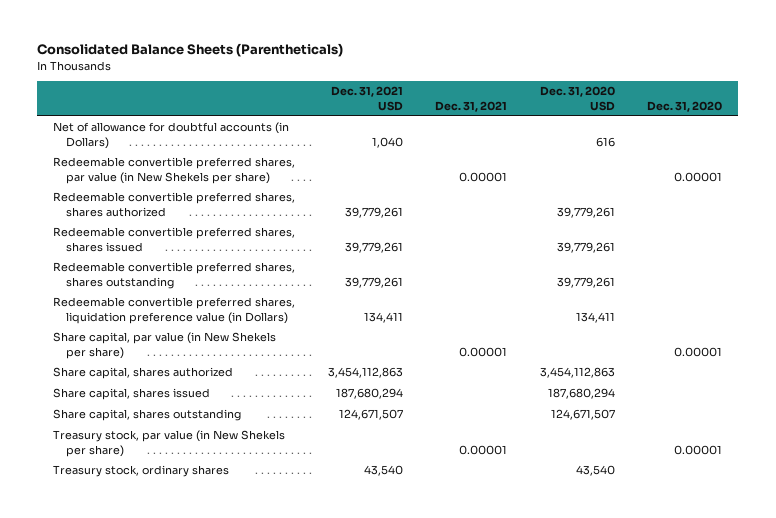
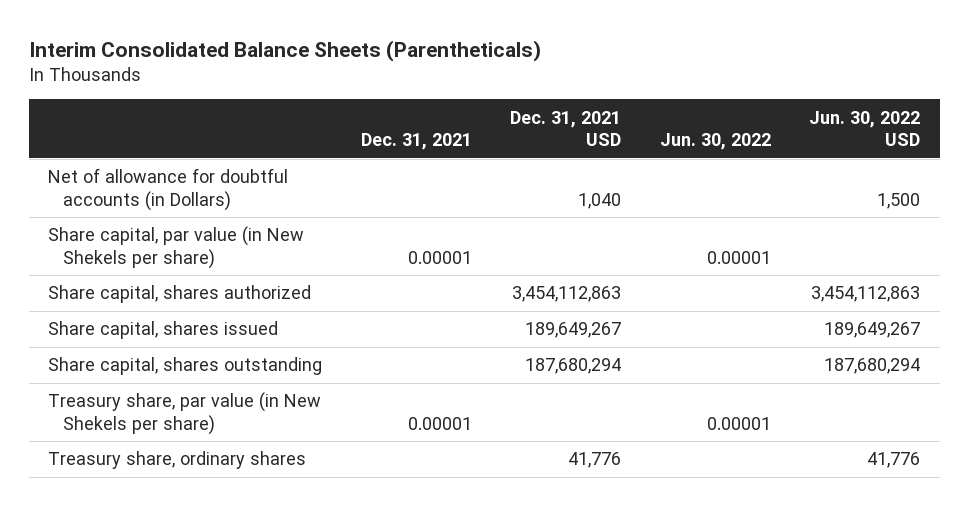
- Consolidated Balance Sheets (Parentheticals)
+ Interim Consolidated Balance Sheets (Parentheticals)
- | Dec. 31, 2021 USD | Dec. 31, 2021 | Dec. 31, 2020 USD | Dec. 31, 2020
+ | Dec. 31, 2021 | Dec. 31, 2021 USD | Jun. 30, 2022 | Jun. 30, 2022 USD
- Redeemable convertible preferred shares, par value (in New Shekels per share) | | 0.00001 | | 0.00001
- Redeemable convertible preferred shares, shares authorized | 39,779,261 | | 39,779,261 |
- Redeemable convertible preferred shares, shares issued | 39,779,261 | | 39,779,261 |
- Redeemable convertible preferred shares, shares outstanding | 39,779,261 | | 39,779,261 |
- Redeemable convertible preferred shares, liquidation preference value (in Dollars) | 134,411 | | 134,411 |
- Share capital, shares issued | 187,680,294 | | 187,680,294 |
- Share capital, shares outstanding | 124,671,507 | | 124,671,507 |
- Treasury stock, par value (in New Shekels per share) | | 0.00001 | | 0.00001
- Treasury stock, ordinary shares | 43,540 | | 43,540 |
+ Share capital, shares issued | | 189,649,267 | | 189,649,267
+ Share capital, shares outstanding | | 187,680,294 | | 187,680,294
+ Treasury share, par value (in New Shekels per share) | 0.00001 | | 0.00001 |
+ Treasury share, ordinary shares | | 41,776 | | 41,776

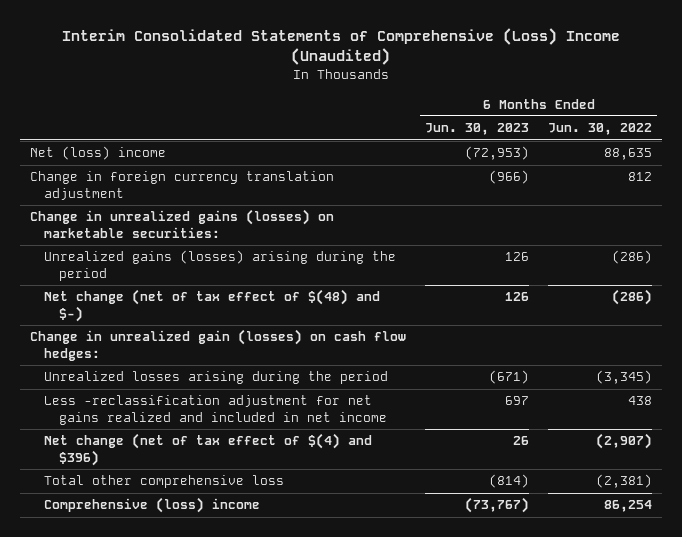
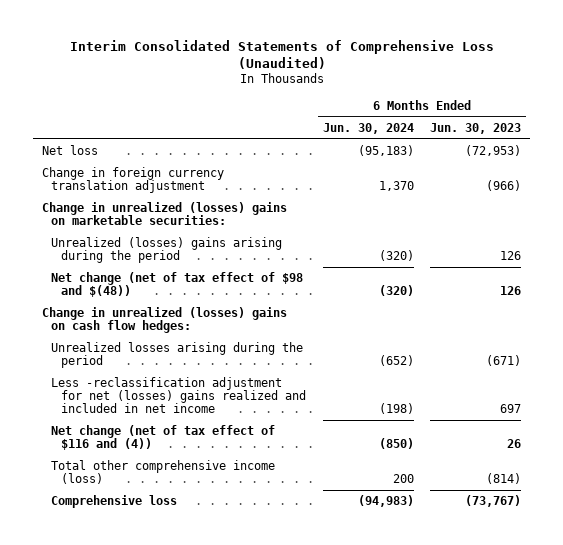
- Interim Consolidated Statements of Comprehensive (Loss) Income (Unaudited)
+ Interim Consolidated Statements of Comprehensive Loss (Unaudited)
- | 6 Months Ended Jun. 30, 2023 | 6 Months Ended Jun. 30, 2022
+ | 6 Months Ended Jun. 30, 2024 | 6 Months Ended Jun. 30, 2023
- Net (loss) income | (72,953) | 88,635
+ Net loss | (95,183) | (72,953)
- Change in unrealized gains (losses) on marketable securities:
- Unrealized gains (losses) arising during the period | 126 | (286)
- Net change (net of tax effect of $(48) and $-) | 126 | (286)
- Change in unrealized gain (losses) on cash flow hedges:
+ Change in unrealized (losses) gains on marketable securities:
+ Unrealized (losses) gains arising during the period | (320) | 126
+ Net change (net of tax effect of $98 and $(48)) | (320) | 126
+ Change in unrealized (losses) gains on cash flow hedges:
- Less -reclassification adjustment for net gains realized and included in net income | 697 | 438
- Net change (net of tax effect of $(4) and $396) | 26 | (2,907)
- Total other comprehensive loss | (814) | (2,381)
- Comprehensive (loss) income | (73,767) | 86,254
+ Less -reclassification adjustment for net (losses) gains realized and included in net income | (198) | 697
+ Net change (net of tax effect of $116 and (4)) | (850) | 26
+ Total other comprehensive income (loss) | 200 | (814)
+ Comprehensive loss | (94,983) | (73,767)

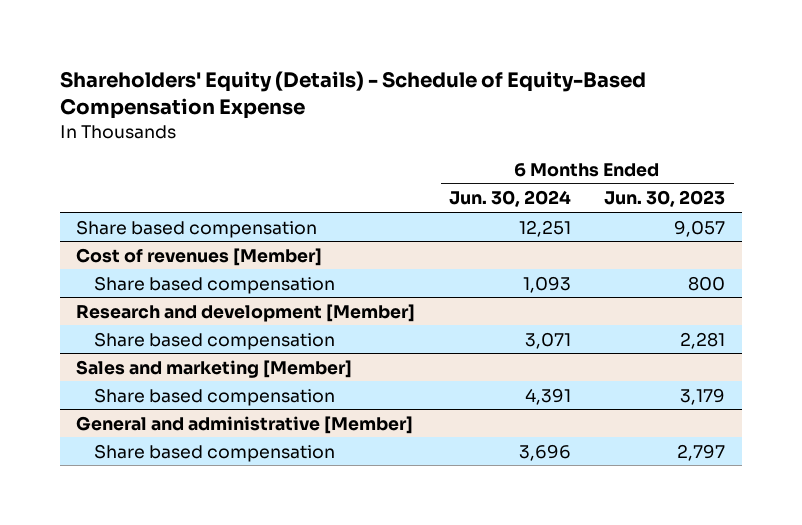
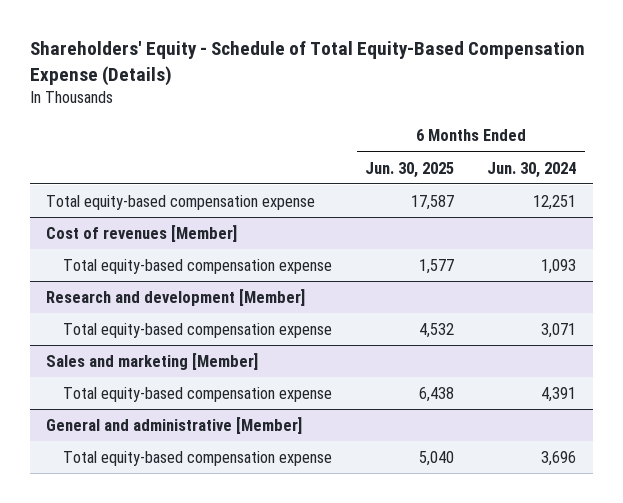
- Shareholders' Equity (Details) - Schedule of Equity-Based Compensation Expense
+ Shareholders' Equity - Schedule of Total Equity-Based Compensation Expense (Details)
- | 6 Months Ended Jun. 30, 2024 | 6 Months Ended Jun. 30, 2023
+ | 6 Months Ended Jun. 30, 2025 | 6 Months Ended Jun. 30, 2024
- Share based compensation | 12,251 | 9,057
+ Total equity-based compensation expense | 17,587 | 12,251
@ Cost of revenues [Member]
- Share based compensation | 1,093 | 800
+ Total equity-based compensation expense | 1,577 | 1,093
@ Research and development [Member]
- Share based compensation | 3,071 | 2,281
+ Total equity-based compensation expense | 4,532 | 3,071
@ Sales and marketing [Member]
- Share based compensation | 4,391 | 3,179
+ Total equity-based compensation expense | 6,438 | 4,391
@ General and administrative [Member]
- Share based compensation | 3,696 | 2,797
+ Total equity-based compensation expense | 5,040 | 3,696

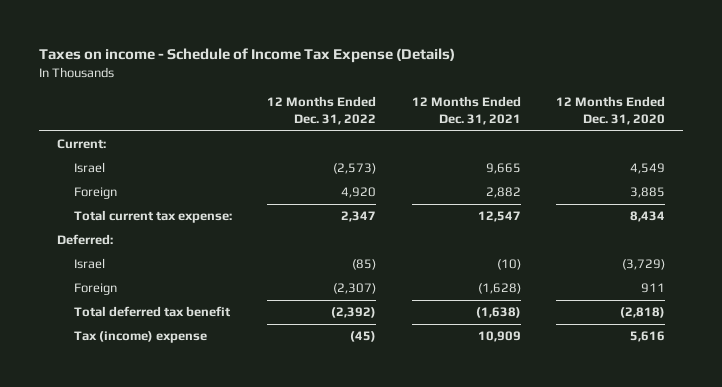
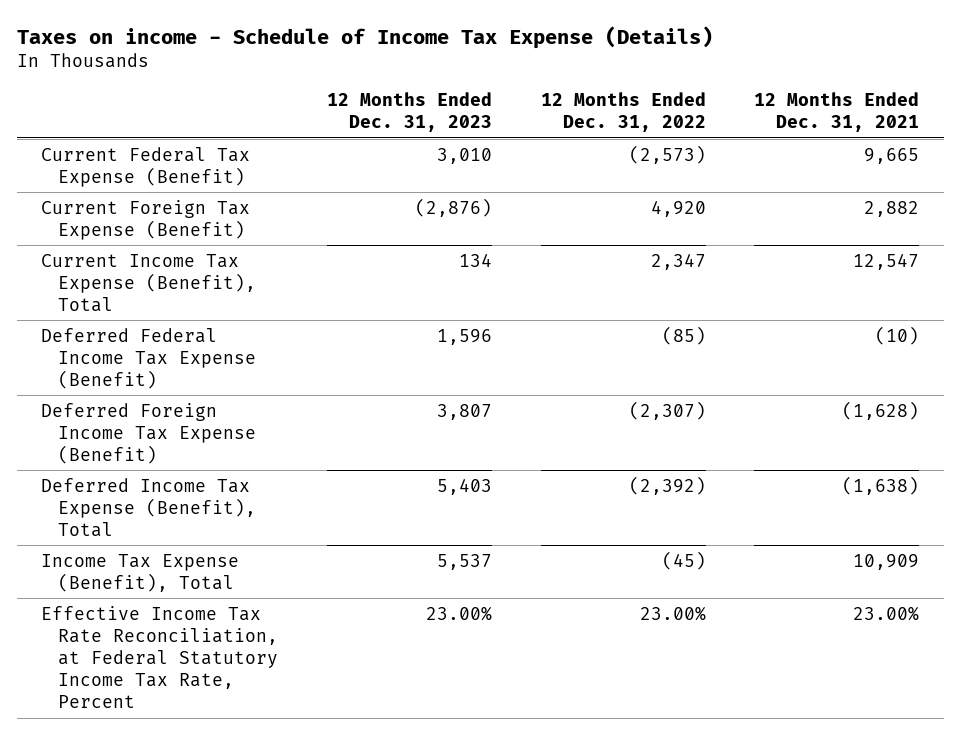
- | 12 Months Ended Dec. 31, 2022 | 12 Months Ended Dec. 31, 2021 | 12 Months Ended Dec. 31, 2020
+ | 12 Months Ended Dec. 31, 2023 | 12 Months Ended Dec. 31, 2022 | 12 Months Ended Dec. 31, 2021
- Current:
- Israel | (2,573) | 9,665 | 4,549
- Foreign | 4,920 | 2,882 | 3,885
- Total current tax expense: | 2,347 | 12,547 | 8,434
- Deferred:
- Israel | (85) | (10) | (3,729)
- Foreign | (2,307) | (1,628) | 911
- Total deferred tax benefit | (2,392) | (1,638) | (2,818)
- Tax (income) expense | (45) | 10,909 | 5,616
+ Current Federal Tax Expense (Benefit) | 3,010 | (2,573) | 9,665
+ Current Foreign Tax Expense (Benefit) | (2,876) | 4,920 | 2,882
+ Current Income Tax Expense (Benefit), Total | 134 | 2,347 | 12,547
+ Deferred Federal Income Tax Expense (Benefit) | 1,596 | (85) | (10)
+ Deferred Foreign Income Tax Expense (Benefit) | 3,807 | (2,307) | (1,628)
+ Deferred Income Tax Expense (Benefit), Total | 5,403 | (2,392) | (1,638)
+ Income Tax Expense (Benefit), Total | 5,537 | (45) | 10,909
+ Effective Income Tax Rate Reconciliation, at Federal Statutory Income Tax Rate, Percent | 23.00% | 23.00% | 23.00%

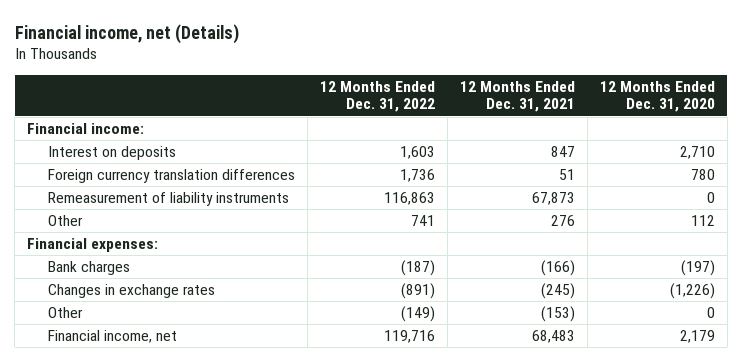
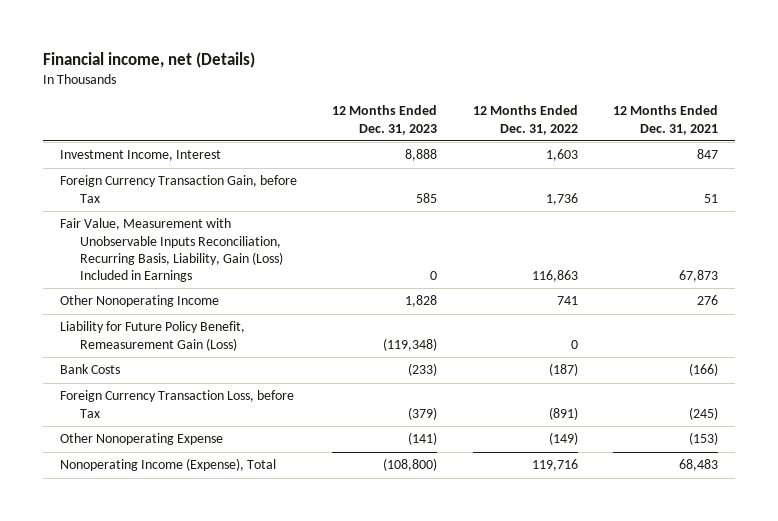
- | 12 Months Ended Dec. 31, 2022 | 12 Months Ended Dec. 31, 2021 | 12 Months Ended Dec. 31, 2020
+ | 12 Months Ended Dec. 31, 2023 | 12 Months Ended Dec. 31, 2022 | 12 Months Ended Dec. 31, 2021
- Financial income:
- Interest on deposits | 1,603 | 847 | 2,710
- Foreign currency translation differences | 1,736 | 51 | 780
- Remeasurement of liability instruments | 116,863 | 67,873 | 0
- Other | 741 | 276 | 112
- Financial expenses:
- Bank charges | (187) | (166) | (197)
- Changes in exchange rates | (891) | (245) | (1,226)
- Other | (149) | (153) | 0
- Financial income, net | 119,716 | 68,483 | 2,179
+ Investment Income, Interest | 8,888 | 1,603 | 847
+ Foreign Currency Transaction Gain, before Tax | 585 | 1,736 | 51
+ Fair Value, Measurement with Unobservable Inputs Reconciliation, Recurring Basis, Liability, Gain (Loss) Included in Earnings | 0 | 116,863 | 67,873
+ Other Nonoperating Income | 1,828 | 741 | 276
+ Liability for Future Policy Benefit, Remeasurement Gain (Loss) | (119,348) | 0 |
+ Bank Costs | (233) | (187) | (166)
+ Foreign Currency Transaction Loss, before Tax | (379) | (891) | (245)
+ Other Nonoperating Expense | (141) | (149) | (153)
+ Nonoperating Income (Expense), Total | (108,800) | 119,716 | 68,483

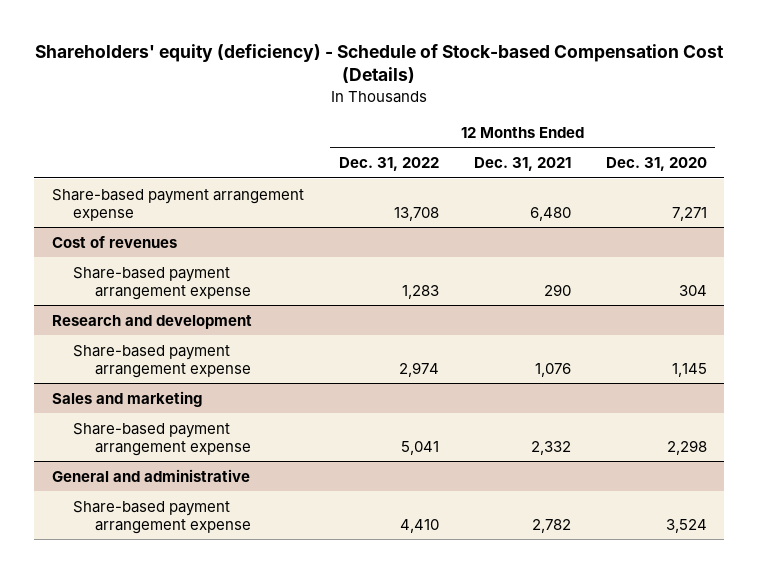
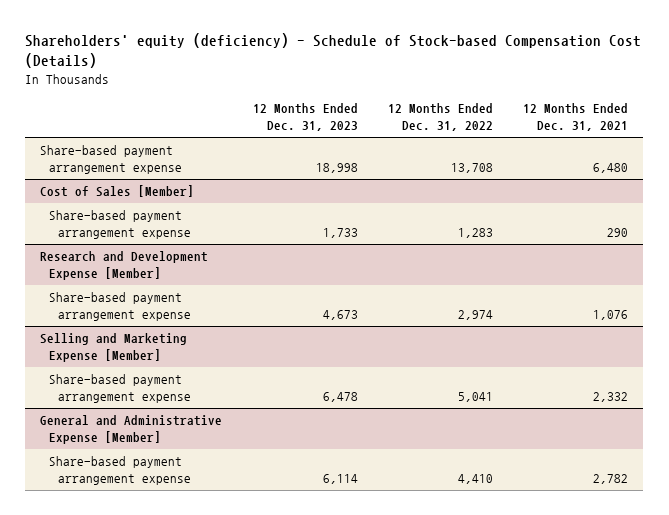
- | 12 Months Ended Dec. 31, 2022 | 12 Months Ended Dec. 31, 2021 | 12 Months Ended Dec. 31, 2020
+ | 12 Months Ended Dec. 31, 2023 | 12 Months Ended Dec. 31, 2022 | 12 Months Ended Dec. 31, 2021
- Cost of revenues
+ Cost of Sales [Member]
- Research and development
+ Research and Development Expense [Member]
- Sales and marketing
+ Selling and Marketing Expense [Member]
- General and administrative
+ General and Administrative Expense [Member]

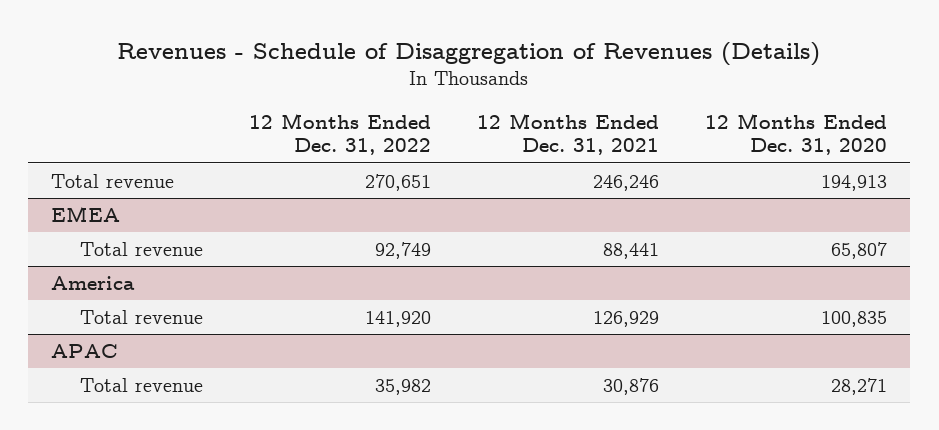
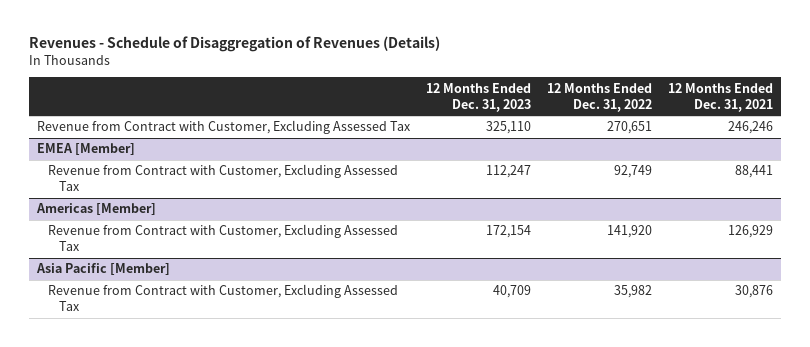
- | 12 Months Ended Dec. 31, 2022 | 12 Months Ended Dec. 31, 2021 | 12 Months Ended Dec. 31, 2020
+ | 12 Months Ended Dec. 31, 2023 | 12 Months Ended Dec. 31, 2022 | 12 Months Ended Dec. 31, 2021
- Total revenue | 270,651 | 246,246 | 194,913
- EMEA
- Total revenue | 92,749 | 88,441 | 65,807
- America
- Total revenue | 141,920 | 126,929 | 100,835
- APAC
- Total revenue | 35,982 | 30,876 | 28,271
+ Revenue from Contract with Customer, Excluding Assessed Tax | 325,110 | 270,651 | 246,246
+ EMEA [Member]
+ Revenue from Contract with Customer, Excluding Assessed Tax | 112,247 | 92,749 | 88,441
+ Americas [Member]
+ Revenue from Contract with Customer, Excluding Assessed Tax | 172,154 | 141,920 | 126,929
+ Asia Pacific [Member]
+ Revenue from Contract with Customer, Excluding Assessed Tax | 40,709 | 35,982 | 30,876

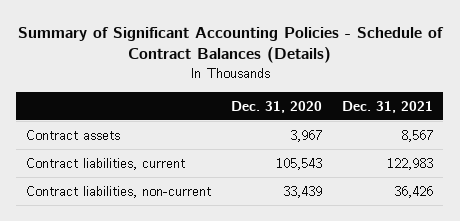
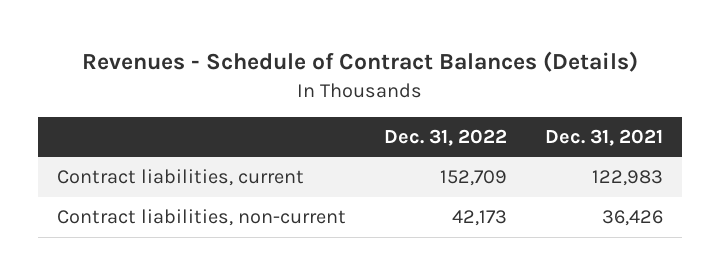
- Summary of Significant Accounting Policies - Schedule of Contract Balances (Details)
+ Revenues - Schedule of Contract Balances (Details)
- | Dec. 31, 2020 | Dec. 31, 2021
+ | Dec. 31, 2022 | Dec. 31, 2021
- Contract assets | 3,967 | 8,567

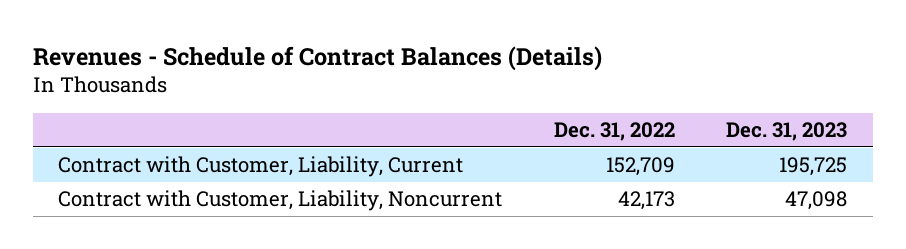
- | Dec. 31, 2022 | Dec. 31, 2021
+ | Dec. 31, 2022 | Dec. 31, 2023
- Contract liabilities, current | 152,709 | 122,983
- Contract liabilities, non-current | 42,173 | 36,426
+ Contract with Customer, Liability, Current | 152,709 | 195,725
+ Contract with Customer, Liability, Noncurrent | 42,173 | 47,098

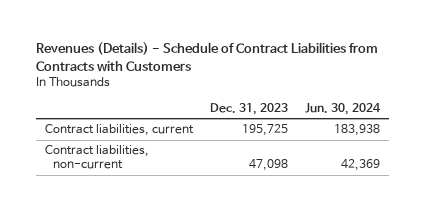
- Revenues - Schedule of Contract Balances (Details)
+ Revenues (Details) - Schedule of Contract Liabilities from Contracts with Customers
- | Dec. 31, 2022 | Dec. 31, 2023
+ | Dec. 31, 2023 | Jun. 30, 2024
- Contract with Customer, Liability, Current | 152,709 | 195,725
- Contract with Customer, Liability, Noncurrent | 42,173 | 47,098
+ Contract liabilities, current | 195,725 | 183,938
+ Contract liabilities, non-current | 47,098 | 42,369

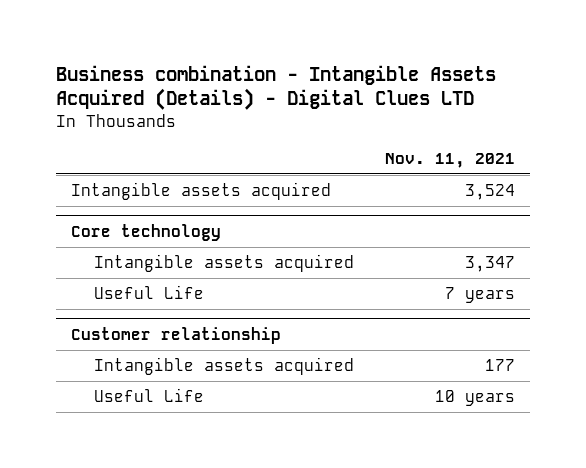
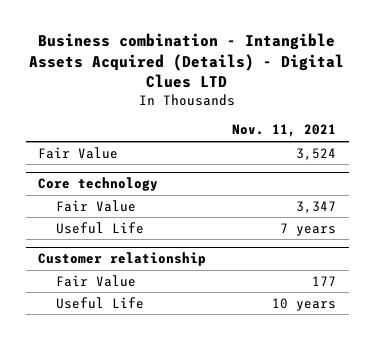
- Intangible assets acquired | 3,524
+ Fair Value | 3,524
@ Core technology
- Intangible assets acquired | 3,347
+ Fair Value | 3,347
@ Customer relationship
- Intangible assets acquired | 177
+ Fair Value | 177

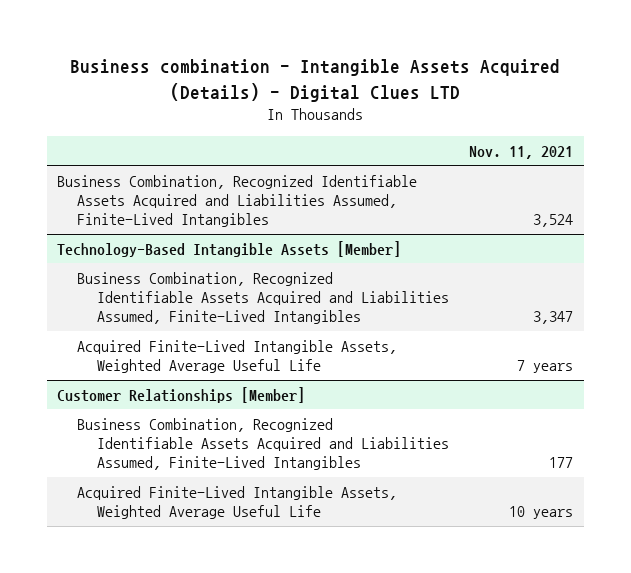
- Fair Value | 3,524
- Core technology
- Fair Value | 3,347
- Useful Life | 7 years
- Customer relationship
- Fair Value | 177
- Useful Life | 10 years
+ Business Combination, Recognized Identifiable Assets Acquired and Liabilities Assumed, Finite-Lived Intangibles | 3,524
+ Technology-Based Intangible Assets [Member]
+ Business Combination, Recognized Identifiable Assets Acquired and Liabilities Assumed, Finite-Lived Intangibles | 3,347
+ Acquired Finite-Lived Intangible Assets, Weighted Average Useful Life | 7 years
+ Customer Relationships [Member]
+ Business Combination, Recognized Identifiable Assets Acquired and Liabilities Assumed, Finite-Lived Intangibles | 177
+ Acquired Finite-Lived Intangible Assets, Weighted Average Useful Life | 10 years

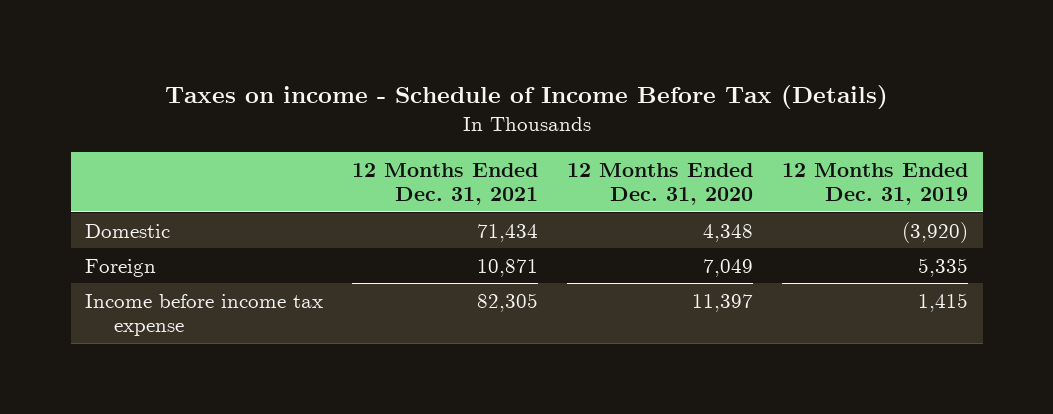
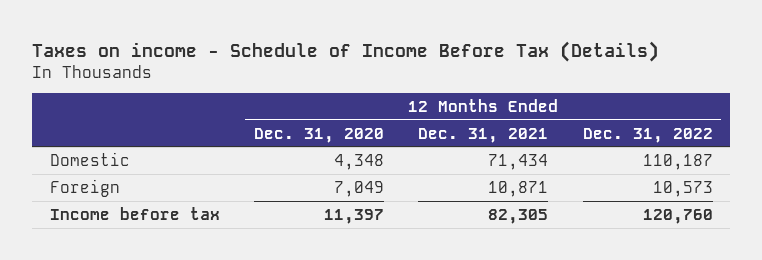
- | 12 Months Ended Dec. 31, 2021 | 12 Months Ended Dec. 31, 2020 | 12 Months Ended Dec. 31, 2019
+ | 12 Months Ended Dec. 31, 2020 | 12 Months Ended Dec. 31, 2021 | 12 Months Ended Dec. 31, 2022
- Income before income tax expense | 82,305 | 11,397 | 1,415
+ Income before tax | 11,397 | 82,305 | 120,760

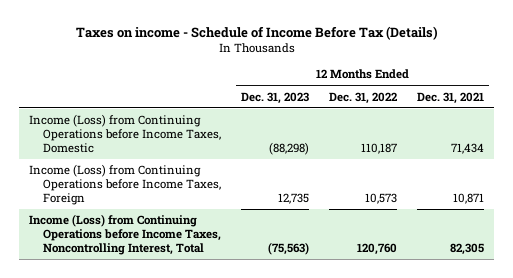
- | 12 Months Ended Dec. 31, 2020 | 12 Months Ended Dec. 31, 2021 | 12 Months Ended Dec. 31, 2022
+ | 12 Months Ended Dec. 31, 2023 | 12 Months Ended Dec. 31, 2022 | 12 Months Ended Dec. 31, 2021
- Domestic | 4,348 | 71,434 | 110,187
- Foreign | 7,049 | 10,871 | 10,573
- Income before tax | 11,397 | 82,305 | 120,760
+ Income (Loss) from Continuing Operations before Income Taxes, Domestic | (88,298) | 110,187 | 71,434
+ Income (Loss) from Continuing Operations before Income Taxes, Foreign | 12,735 | 10,573 | 10,871
+ Income (Loss) from Continuing Operations before Income Taxes, Noncontrolling Interest, Total | (75,563) | 120,760 | 82,305

